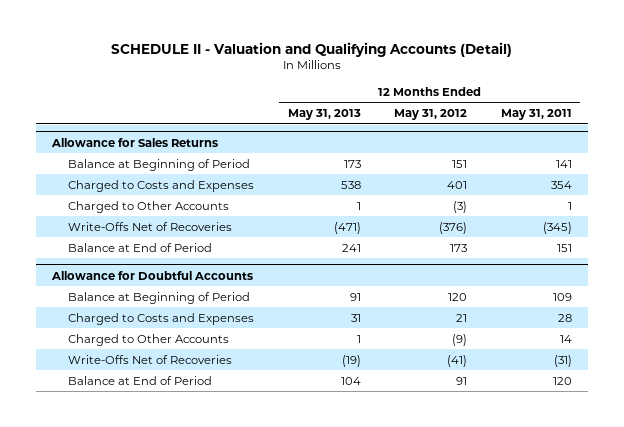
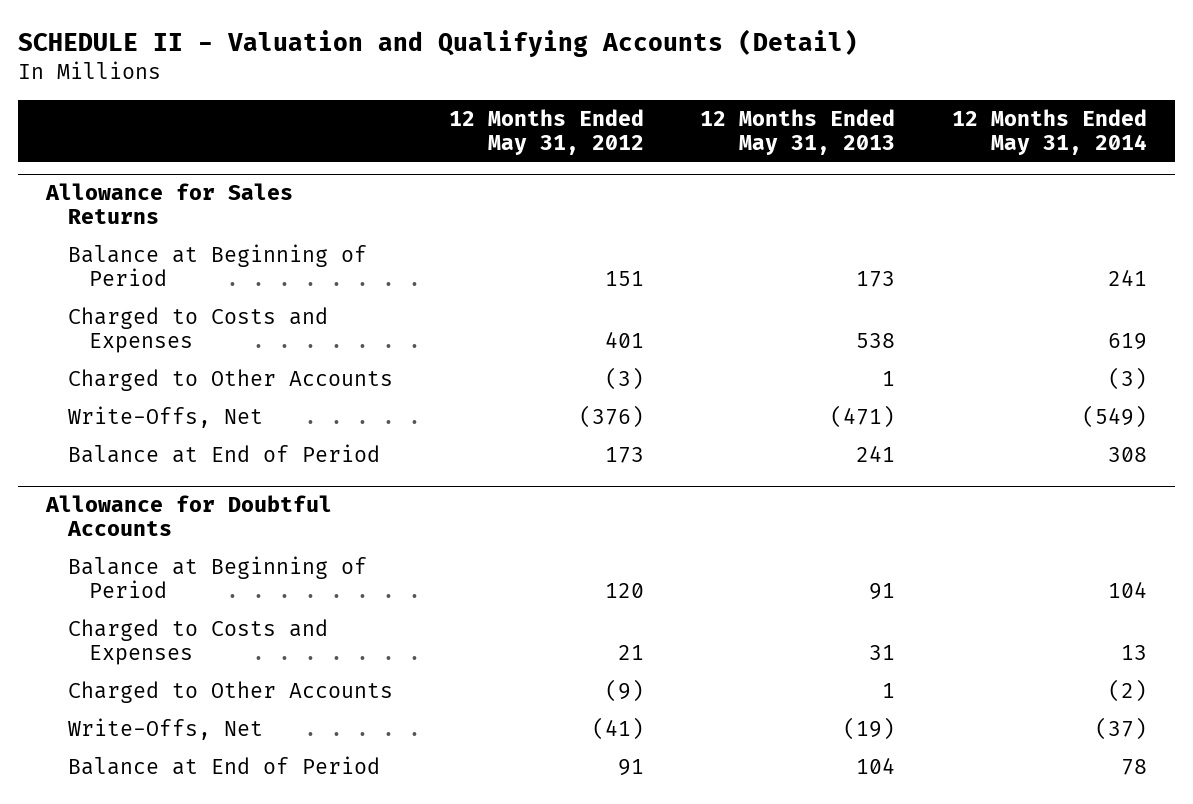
- | 12 Months Ended May 31, 2013 | 12 Months Ended May 31, 2012 | 12 Months Ended May 31, 2011
+ | 12 Months Ended May 31, 2012 | 12 Months Ended May 31, 2013 | 12 Months Ended May 31, 2014
@ Allowance for Sales Returns
- Write-Offs Net of Recoveries | (471) | (376) | (345)
+ Write-Offs, Net | (376) | (471) | (549)
@ Allowance for Doubtful Accounts
- Write-Offs Net of Recoveries | (19) | (41) | (31)
+ Write-Offs, Net | (41) | (19) | (37)

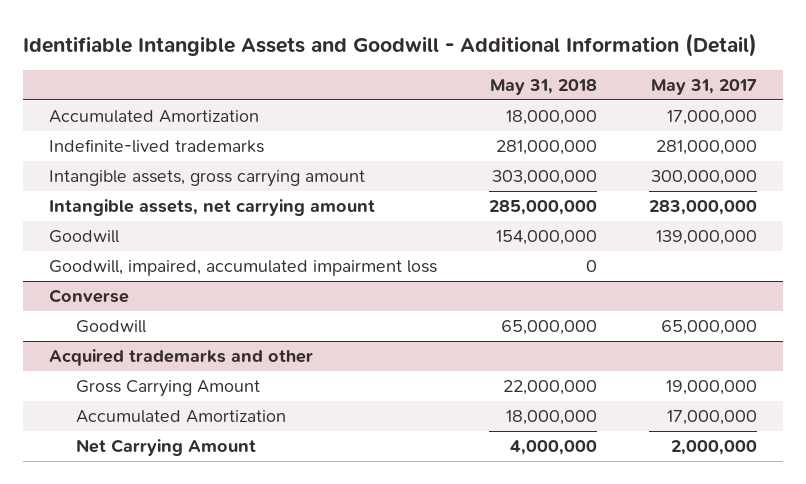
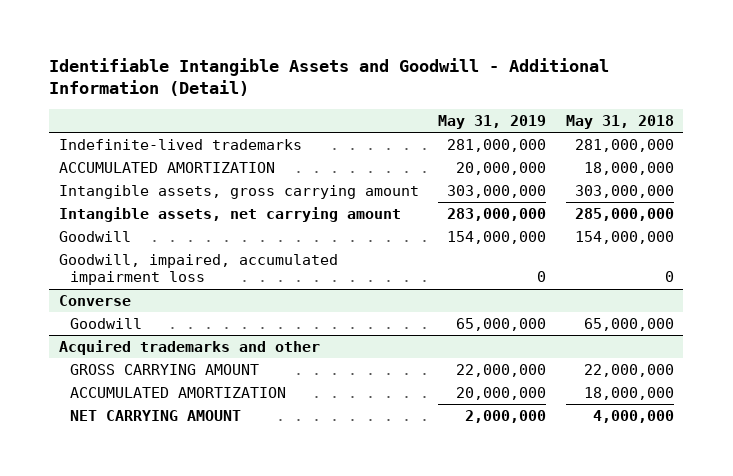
- | May 31, 2018 | May 31, 2017
+ | May 31, 2019 | May 31, 2018
- Accumulated Amortization | 18,000,000 | 17,000,000
+ ACCUMULATED AMORTIZATION | 20,000,000 | 18,000,000
@ Acquired trademarks and other
- Gross Carrying Amount | 22,000,000 | 19,000,000
- Accumulated Amortization | 18,000,000 | 17,000,000
- Net Carrying Amount | 4,000,000 | 2,000,000
+ GROSS CARRYING AMOUNT | 22,000,000 | 22,000,000
+ ACCUMULATED AMORTIZATION | 20,000,000 | 18,000,000
+ NET CARRYING AMOUNT | 2,000,000 | 4,000,000

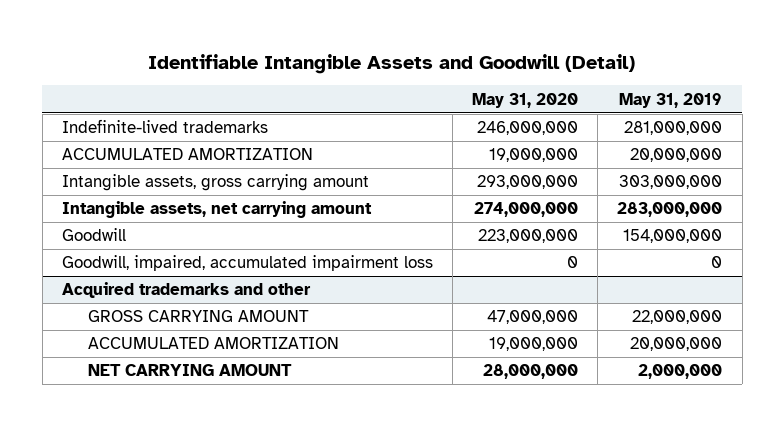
- Identifiable Intangible Assets and Goodwill - Additional Information (Detail)
+ Identifiable Intangible Assets and Goodwill (Detail)
- | May 31, 2019 | May 31, 2018
+ | May 31, 2020 | May 31, 2019
- Converse
- Goodwill | 65,000,000 | 65,000,000

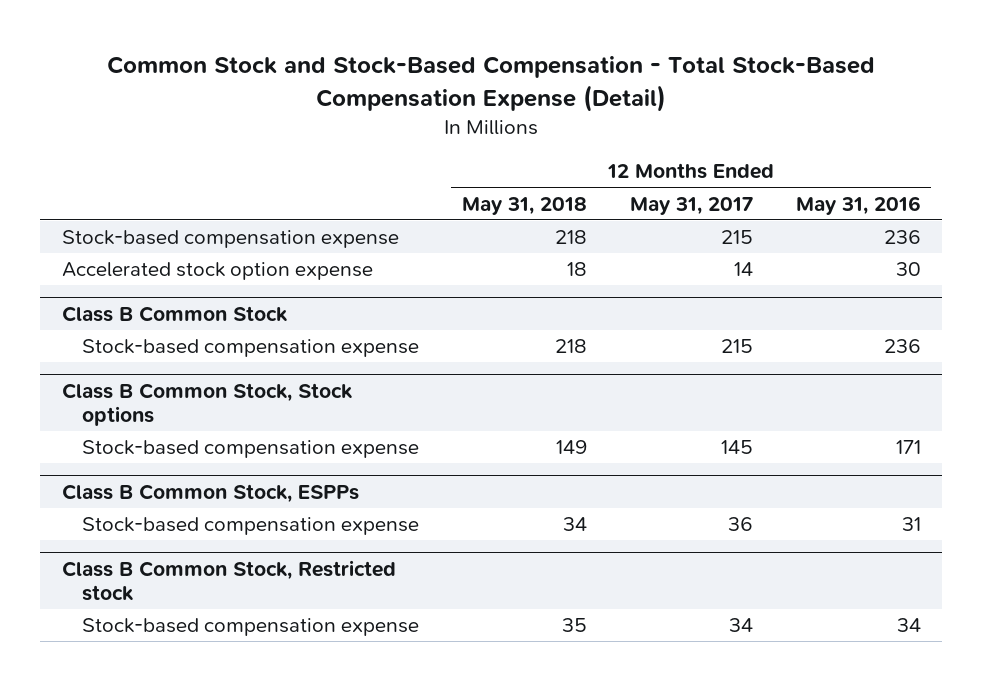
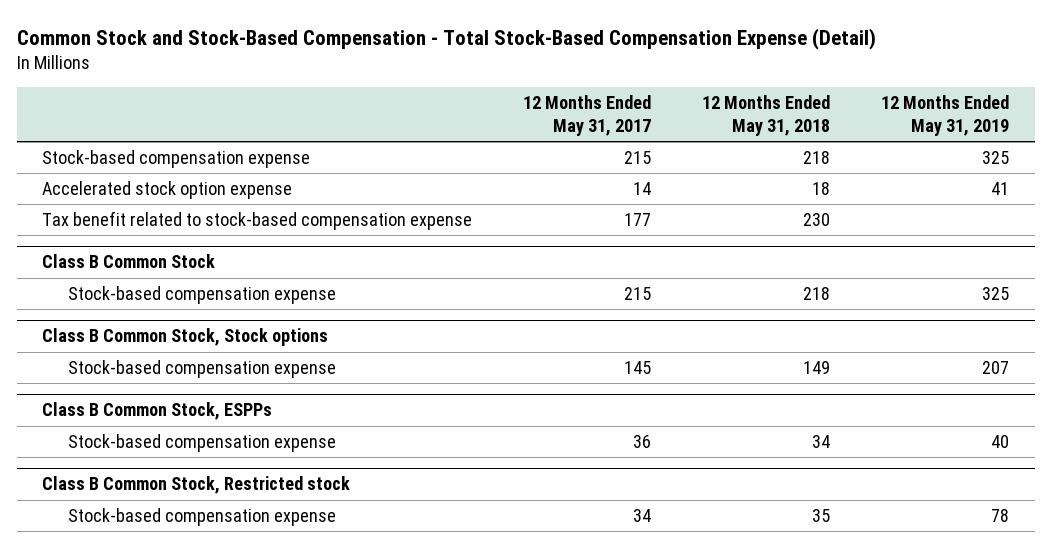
- | 12 Months Ended May 31, 2018 | 12 Months Ended May 31, 2017 | 12 Months Ended May 31, 2016
+ | 12 Months Ended May 31, 2017 | 12 Months Ended May 31, 2018 | 12 Months Ended May 31, 2019
+ Tax benefit related to stock-based compensation expense | 177 | 230 |

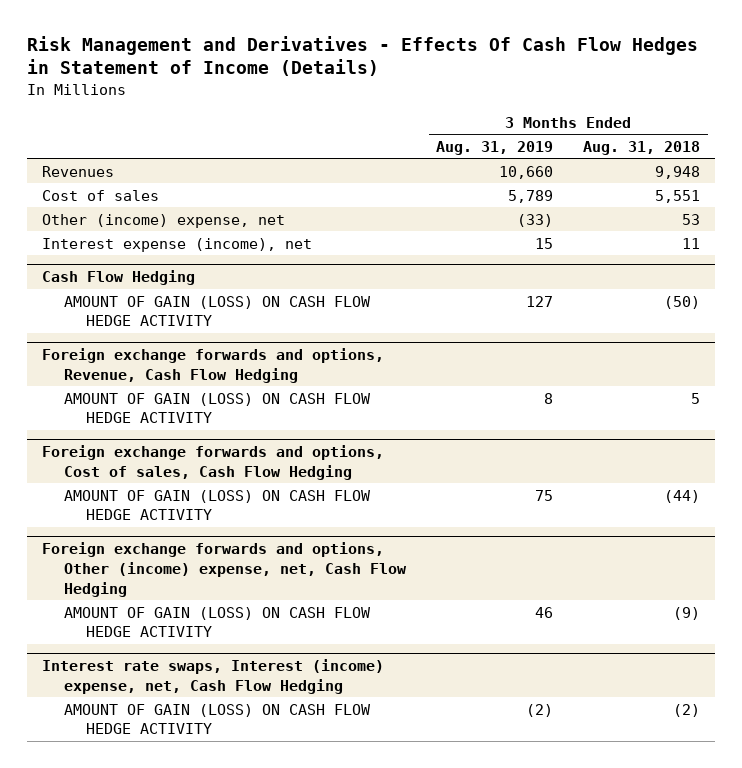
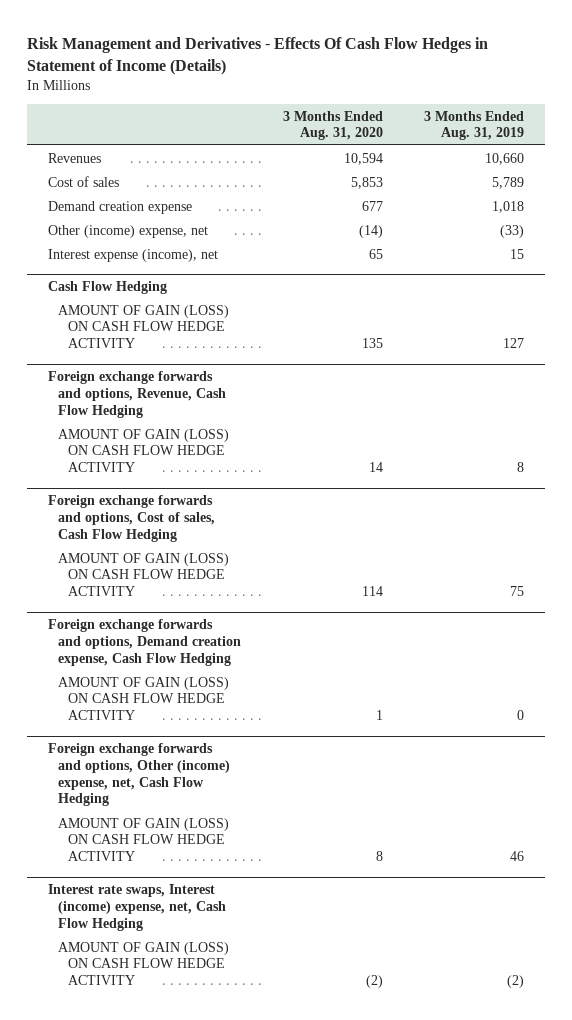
- | 3 Months Ended Aug. 31, 2019 | 3 Months Ended Aug. 31, 2018
+ | 3 Months Ended Aug. 31, 2020 | 3 Months Ended Aug. 31, 2019
+ Demand creation expense | 677 | 1,018
+ Foreign exchange forwards and options, Demand creation expense, Cash Flow Hedging
+ AMOUNT OF GAIN (LOSS) ON CASH FLOW HEDGE ACTIVITY | 1 | 0

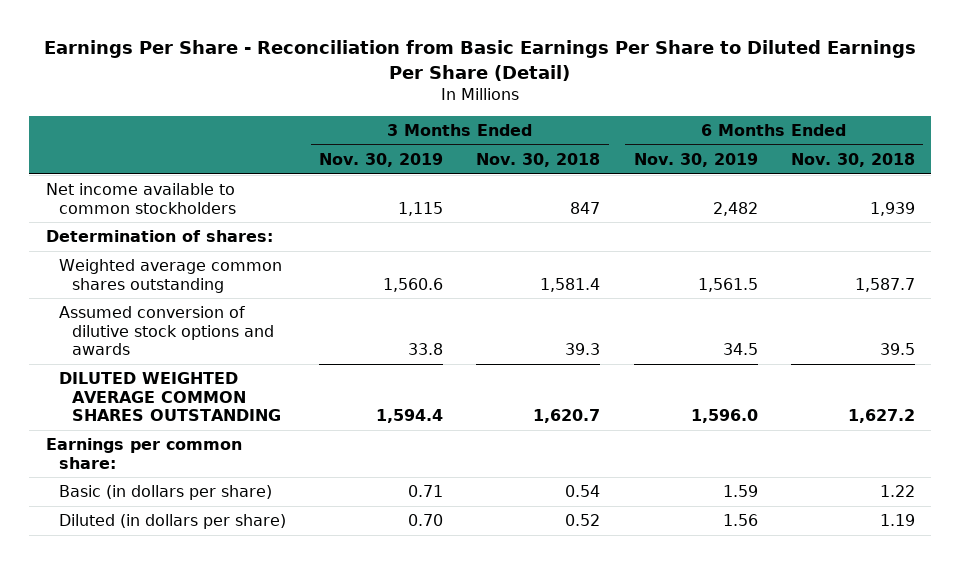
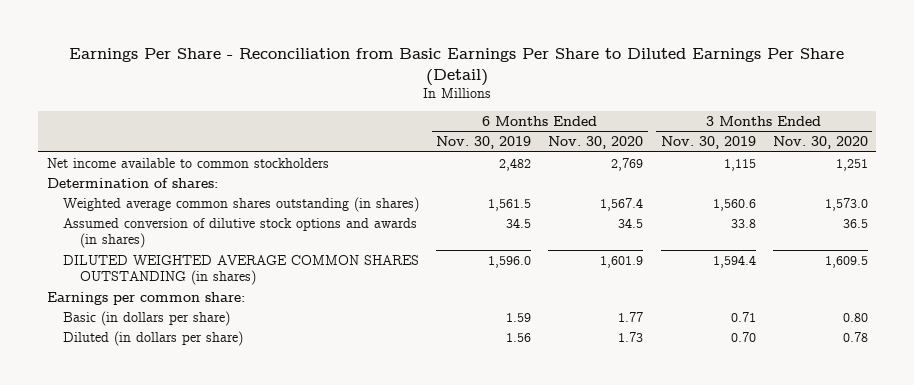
- | 3 Months Ended Nov. 30, 2019 | 3 Months Ended Nov. 30, 2018 | 6 Months Ended Nov. 30, 2019 | 6 Months Ended Nov. 30, 2018
+ | 6 Months Ended Nov. 30, 2019 | 6 Months Ended Nov. 30, 2020 | 3 Months Ended Nov. 30, 2019 | 3 Months Ended Nov. 30, 2020
- Weighted average common shares outstanding | 1,560.6 | 1,581.4 | 1,561.5 | 1,587.7
- Assumed conversion of dilutive stock options and awards | 33.8 | 39.3 | 34.5 | 39.5
- DILUTED WEIGHTED AVERAGE COMMON SHARES OUTSTANDING | 1,594.4 | 1,620.7 | 1,596.0 | 1,627.2
+ Weighted average common shares outstanding (in shares) | 1,561.5 | 1,567.4 | 1,560.6 | 1,573.0
+ Assumed conversion of dilutive stock options and awards (in shares) | 34.5 | 34.5 | 33.8 | 36.5
+ DILUTED WEIGHTED AVERAGE COMMON SHARES OUTSTANDING (in shares) | 1,596.0 | 1,601.9 | 1,594.4 | 1,609.5

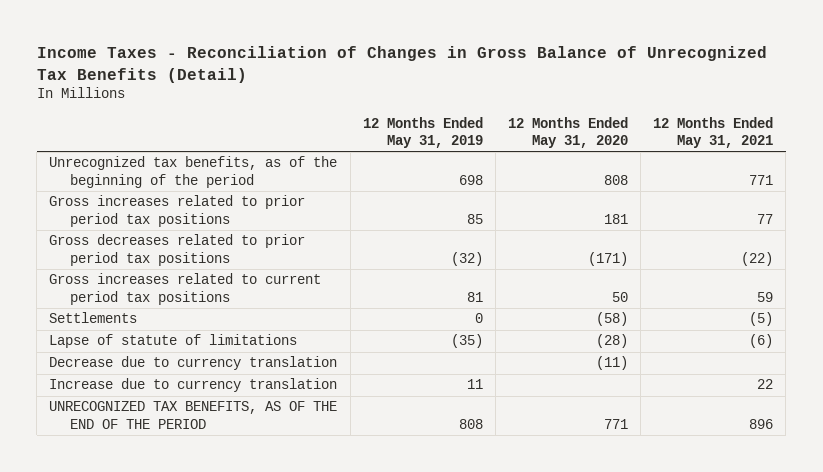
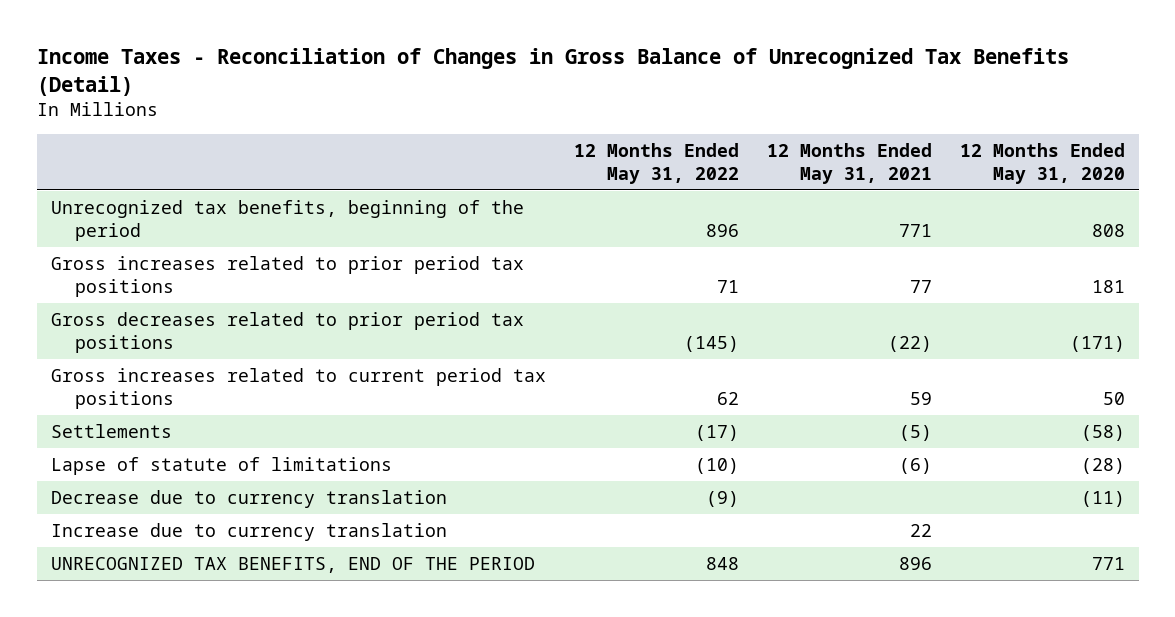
- | 12 Months Ended May 31, 2019 | 12 Months Ended May 31, 2020 | 12 Months Ended May 31, 2021
+ | 12 Months Ended May 31, 2022 | 12 Months Ended May 31, 2021 | 12 Months Ended May 31, 2020
- Unrecognized tax benefits, as of the beginning of the period | 698 | 808 | 771
+ Unrecognized tax benefits, beginning of the period | 896 | 771 | 808
- UNRECOGNIZED TAX BENEFITS, AS OF THE END OF THE PERIOD | 808 | 771 | 896
+ UNRECOGNIZED TAX BENEFITS, END OF THE PERIOD | 848 | 896 | 771

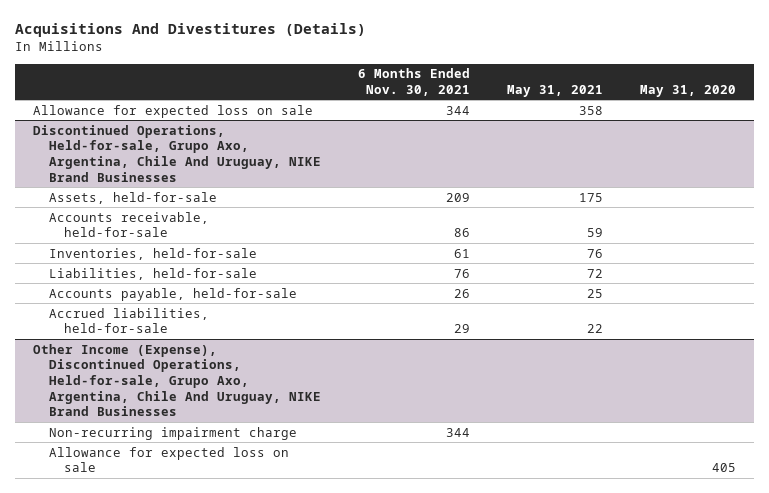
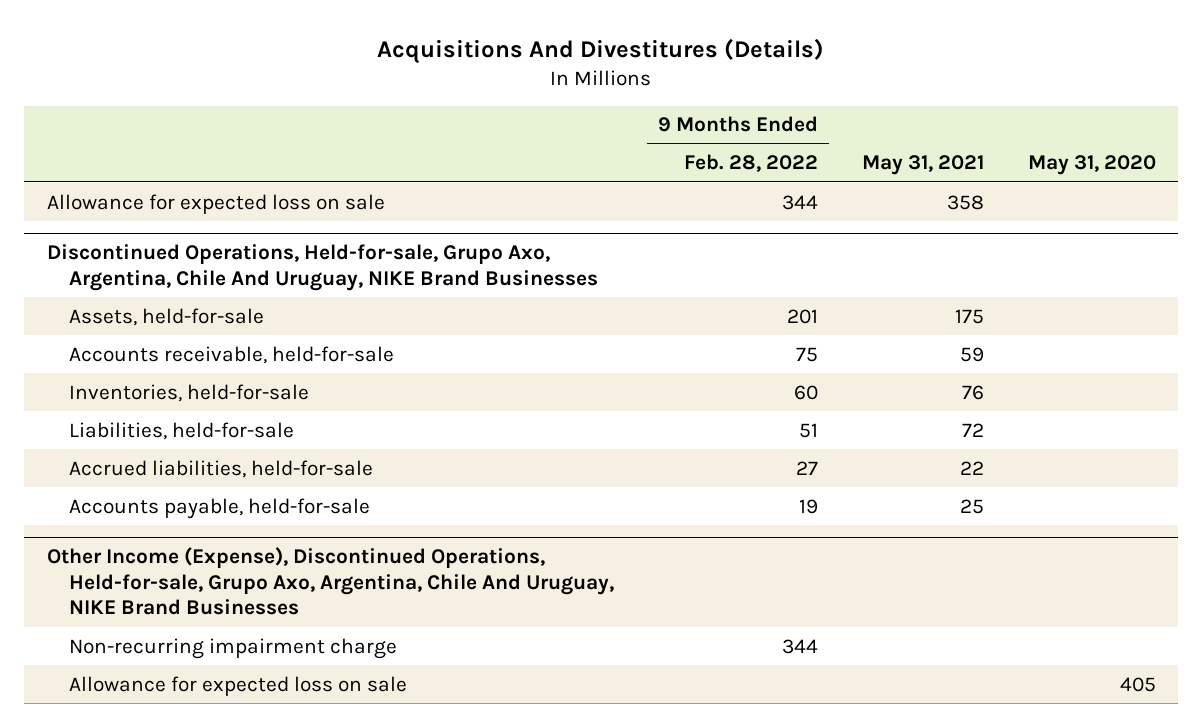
- | 6 Months Ended Nov. 30, 2021 | May 31, 2021 | May 31, 2020
+ | 9 Months Ended Feb. 28, 2022 | May 31, 2021 | May 31, 2020
@ Discontinued Operations, Held-for-sale, Grupo Axo, Argentina, Chile And Uruguay, NIKE Brand Businesses
moved down: Accounts payable, held-for-sale | 19 | 25 |

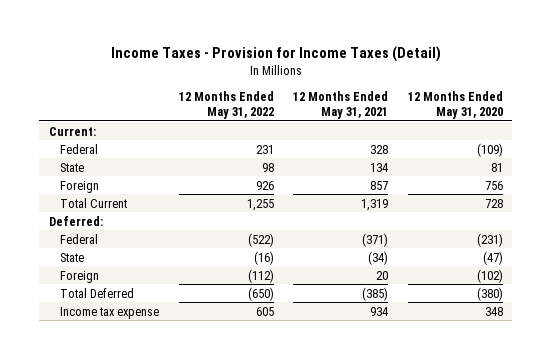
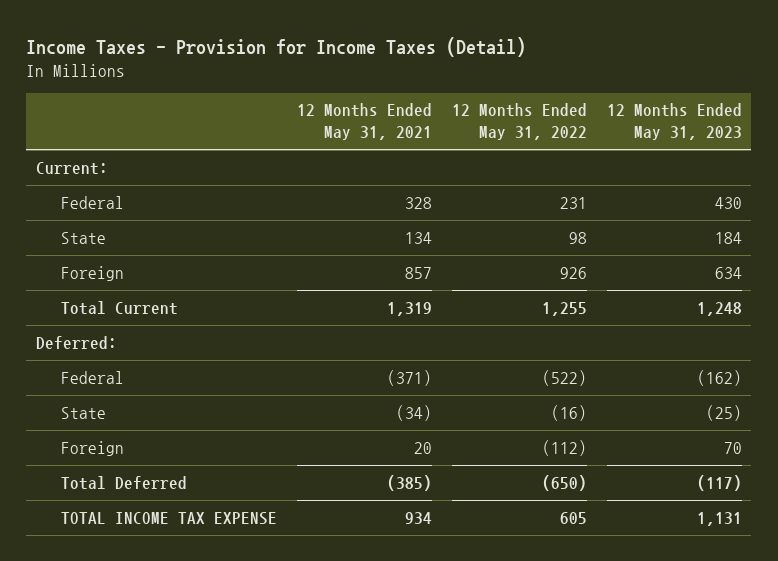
- | 12 Months Ended May 31, 2022 | 12 Months Ended May 31, 2021 | 12 Months Ended May 31, 2020
+ | 12 Months Ended May 31, 2021 | 12 Months Ended May 31, 2022 | 12 Months Ended May 31, 2023
- Income tax expense | 605 | 934 | 348
+ TOTAL INCOME TAX EXPENSE | 934 | 605 | 1,131

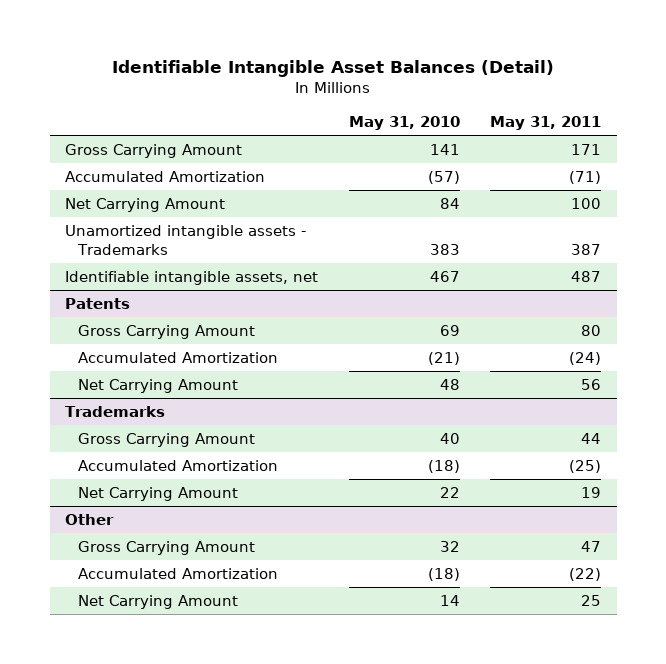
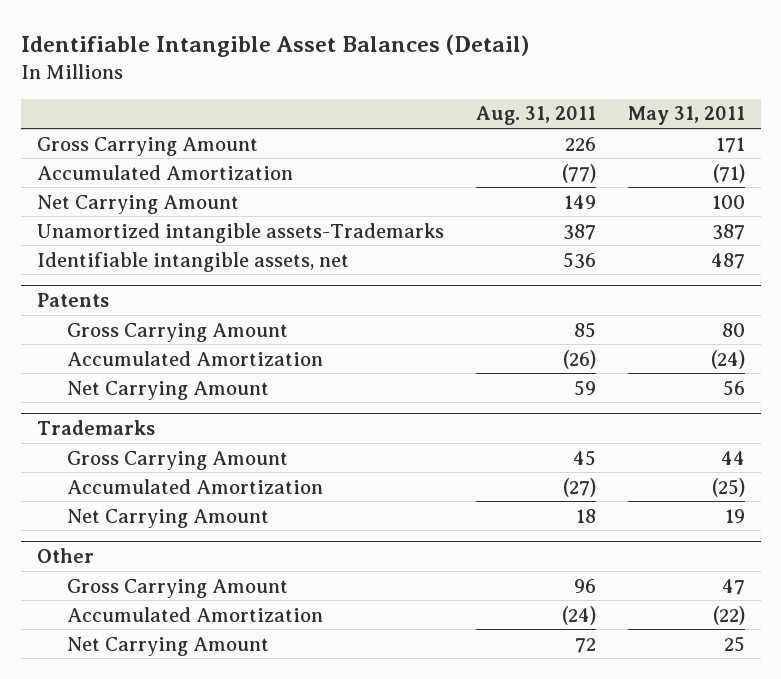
- | May 31, 2010 | May 31, 2011
+ | Aug. 31, 2011 | May 31, 2011
- Unamortized intangible assets - Trademarks | 383 | 387
+ Unamortized intangible assets-Trademarks | 387 | 387

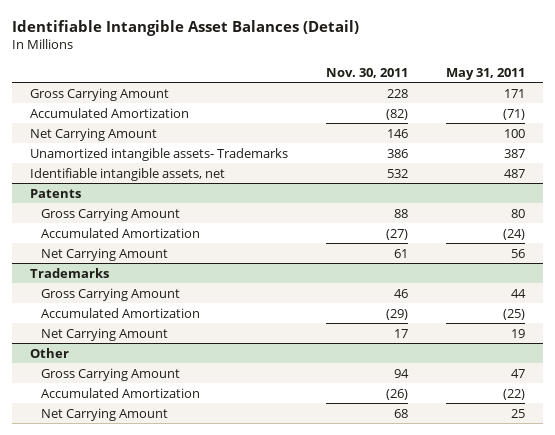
- | Aug. 31, 2011 | May 31, 2011
+ | Nov. 30, 2011 | May 31, 2011
- Unamortized intangible assets-Trademarks | 387 | 387
+ Unamortized intangible assets- Trademarks | 386 | 387

